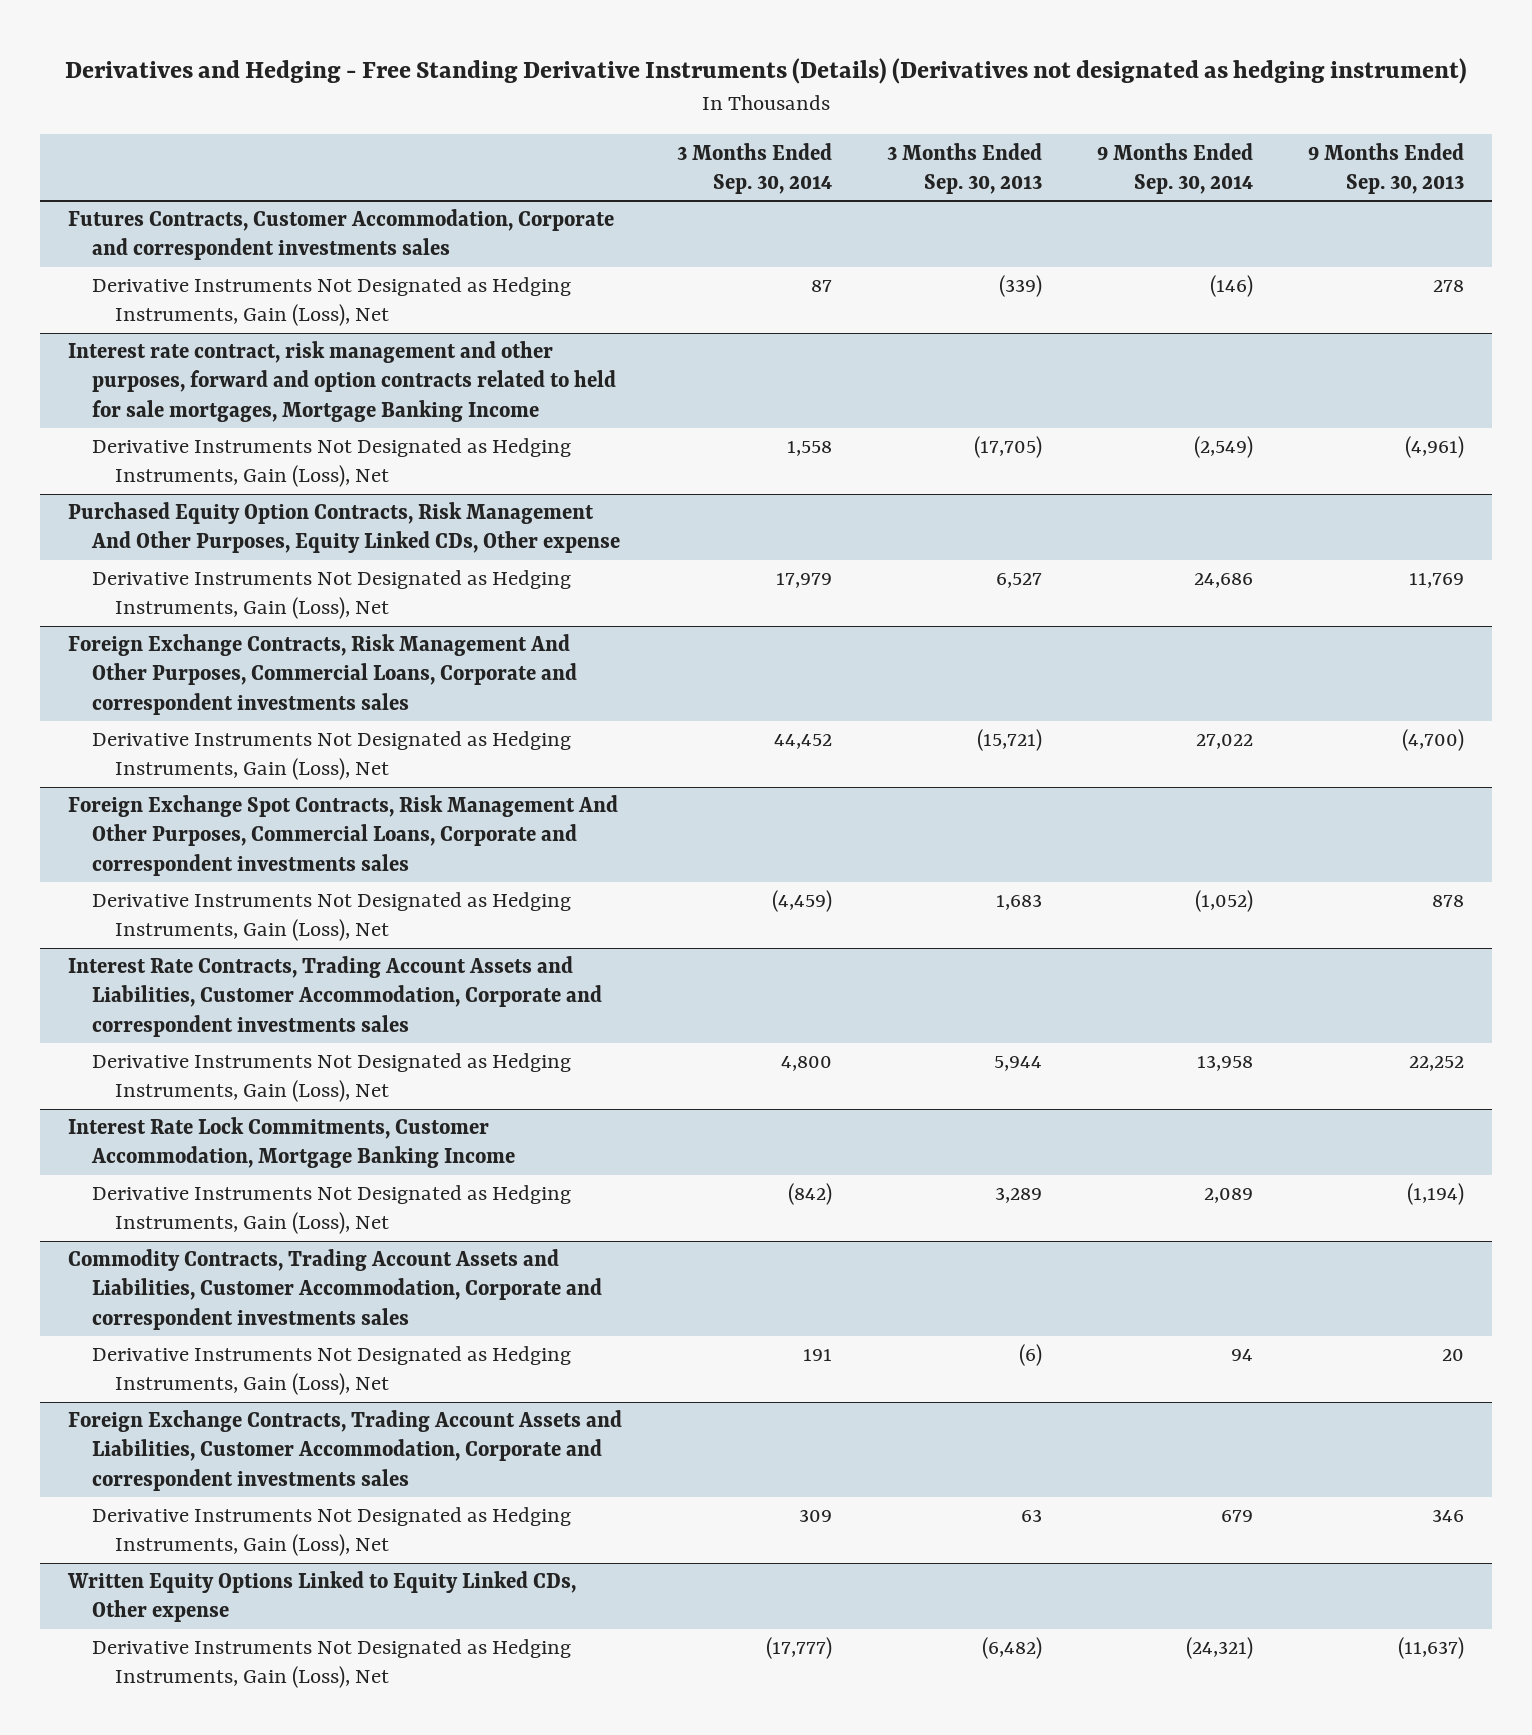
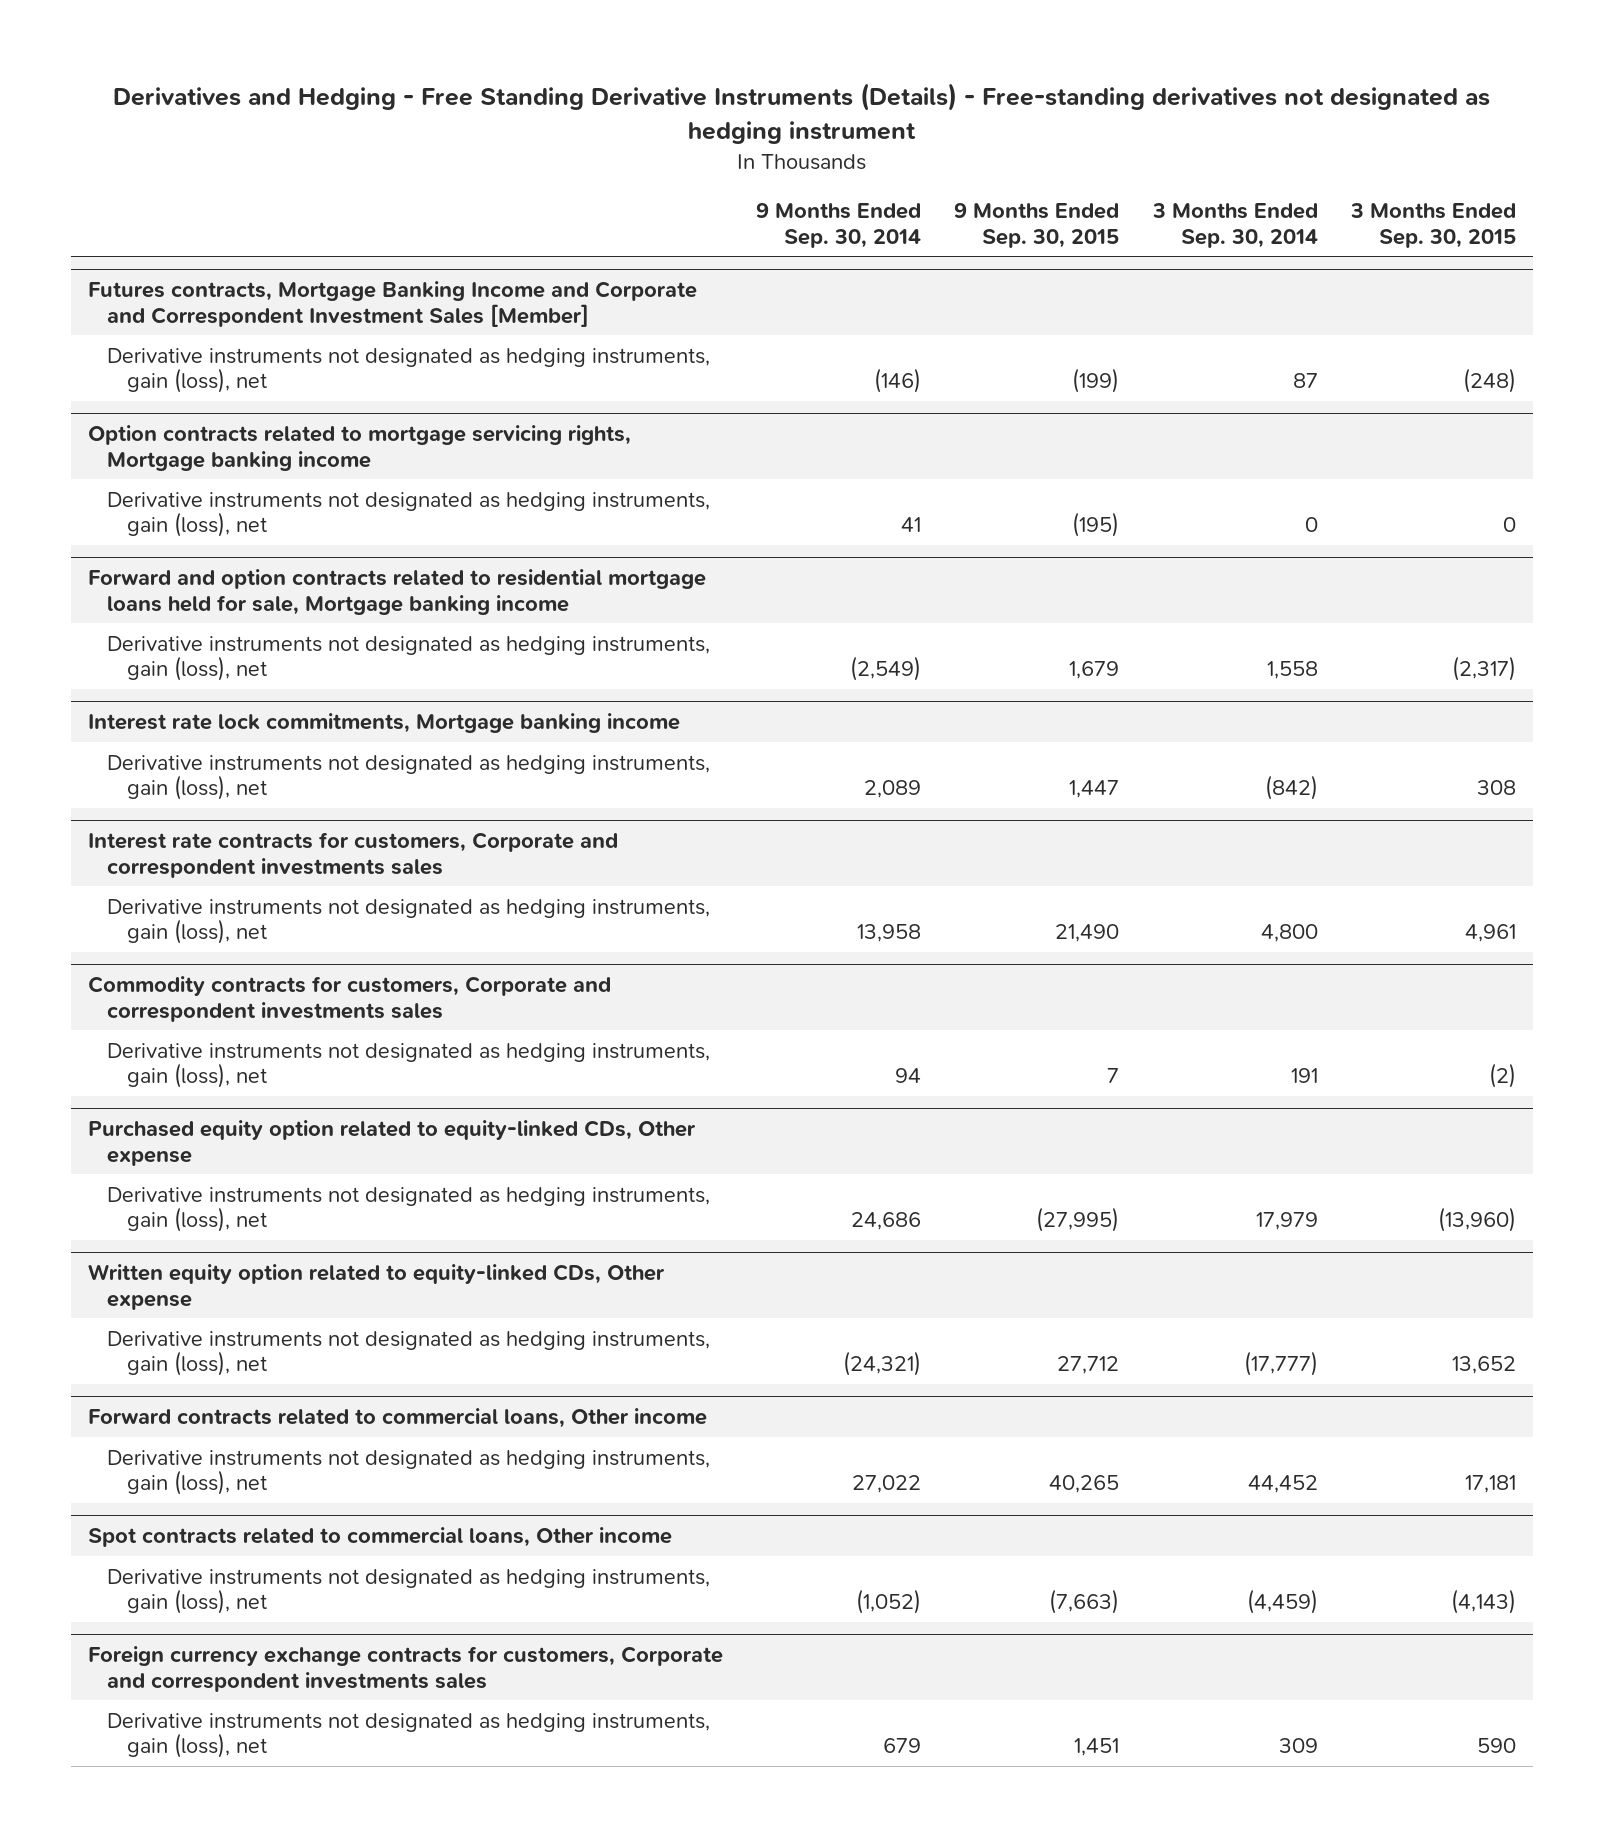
- Derivatives and Hedging - Free Standing Derivative Instruments (Details) (Derivatives not designated as hedging instrument)
+ Derivatives and Hedging - Free Standing Derivative Instruments (Details) - Free-standing derivatives not designated as hedging instrument
- | 3 Months Ended Sep. 30, 2014 | 3 Months Ended Sep. 30, 2013 | 9 Months Ended Sep. 30, 2014 | 9 Months Ended Sep. 30, 2013
+ | 9 Months Ended Sep. 30, 2014 | 9 Months Ended Sep. 30, 2015 | 3 Months Ended Sep. 30, 2014 | 3 Months Ended Sep. 30, 2015
- Futures Contracts, Customer Accommodation, Corporate and correspondent investments sales
- Derivative Instruments Not Designated as Hedging Instruments, Gain (Loss), Net | 87 | (339) | (146) | 278
- Interest rate contract, risk management and other purposes, forward and option contracts related to held for sale mortgages, Mortgage Banking Income
- Derivative Instruments Not Designated as Hedging Instruments, Gain (Loss), Net | 1,558 | (17,705) | (2,549) | (4,961)
- Purchased Equity Option Contracts, Risk Management And Other Purposes, Equity Linked CDs, Other expense
- Derivative Instruments Not Designated as Hedging Instruments, Gain (Loss), Net | 17,979 | 6,527 | 24,686 | 11,769
- Foreign Exchange Contracts, Risk Management And Other Purposes, Commercial Loans, Corporate and correspondent investments sales
- Derivative Instruments Not Designated as Hedging Instruments, Gain (Loss), Net | 44,452 | (15,721) | 27,022 | (4,700)
- Foreign Exchange Spot Contracts, Risk Management And Other Purposes, Commercial Loans, Corporate and correspondent investments sales
- Derivative Instruments Not Designated as Hedging Instruments, Gain (Loss), Net | (4,459) | 1,683 | (1,052) | 878
- Interest Rate Contracts, Trading Account Assets and Liabilities, Customer Accommodation, Corporate and correspondent investments sales
- Derivative Instruments Not Designated as Hedging Instruments, Gain (Loss), Net | 4,800 | 5,944 | 13,958 | 22,252
- Interest Rate Lock Commitments, Customer Accommodation, Mortgage Banking Income
- Derivative Instruments Not Designated as Hedging Instruments, Gain (Loss), Net | (842) | 3,289 | 2,089 | (1,194)
- Commodity Contracts, Trading Account Assets and Liabilities, Customer Accommodation, Corporate and correspondent investments sales
- Derivative Instruments Not Designated as Hedging Instruments, Gain (Loss), Net | 191 | (6) | 94 | 20
- Foreign Exchange Contracts, Trading Account Assets and Liabilities, Customer Accommodation, Corporate and correspondent investments sales
- Derivative Instruments Not Designated as Hedging Instruments, Gain (Loss), Net | 309 | 63 | 679 | 346
- Written Equity Options Linked to Equity Linked CDs, Other expense
- Derivative Instruments Not Designated as Hedging Instruments, Gain (Loss), Net | (17,777) | (6,482) | (24,321) | (11,637)
+ Futures contracts, Mortgage Banking Income and Corporate and Correspondent Investment Sales [Member]
+ Derivative instruments not designated as hedging instruments, gain (loss), net | (146) | (199) | 87 | (248)
+ Option contracts related to mortgage servicing rights, Mortgage banking income
+ Derivative instruments not designated as hedging instruments, gain (loss), net | 41 | (195) | 0 | 0
+ Forward and option contracts related to residential mortgage loans held for sale, Mortgage banking income
+ Derivative instruments not designated as hedging instruments, gain (loss), net | (2,549) | 1,679 | 1,558 | (2,317)
+ Interest rate lock commitments, Mortgage banking income
+ Derivative instruments not designated as hedging instruments, gain (loss), net | 2,089 | 1,447 | (842) | 308
+ Interest rate contracts for customers, Corporate and correspondent investments sales
+ Derivative instruments not designated as hedging instruments, gain (loss), net | 13,958 | 21,490 | 4,800 | 4,961
+ Commodity contracts for customers, Corporate and correspondent investments sales
+ Derivative instruments not designated as hedging instruments, gain (loss), net | 94 | 7 | 191 | (2)
+ Purchased equity option related to equity-linked CDs, Other expense
+ Derivative instruments not designated as hedging instruments, gain (loss), net | 24,686 | (27,995) | 17,979 | (13,960)
+ Written equity option related to equity-linked CDs, Other expense
+ Derivative instruments not designated as hedging instruments, gain (loss), net | (24,321) | 27,712 | (17,777) | 13,652
+ Forward contracts related to commercial loans, Other income
+ Derivative instruments not designated as hedging instruments, gain (loss), net | 27,022 | 40,265 | 44,452 | 17,181
+ Spot contracts related to commercial loans, Other income
+ Derivative instruments not designated as hedging instruments, gain (loss), net | (1,052) | (7,663) | (4,459) | (4,143)
+ Foreign currency exchange contracts for customers, Corporate and correspondent investments sales
+ Derivative instruments not designated as hedging instruments, gain (loss), net | 679 | 1,451 | 309 | 590

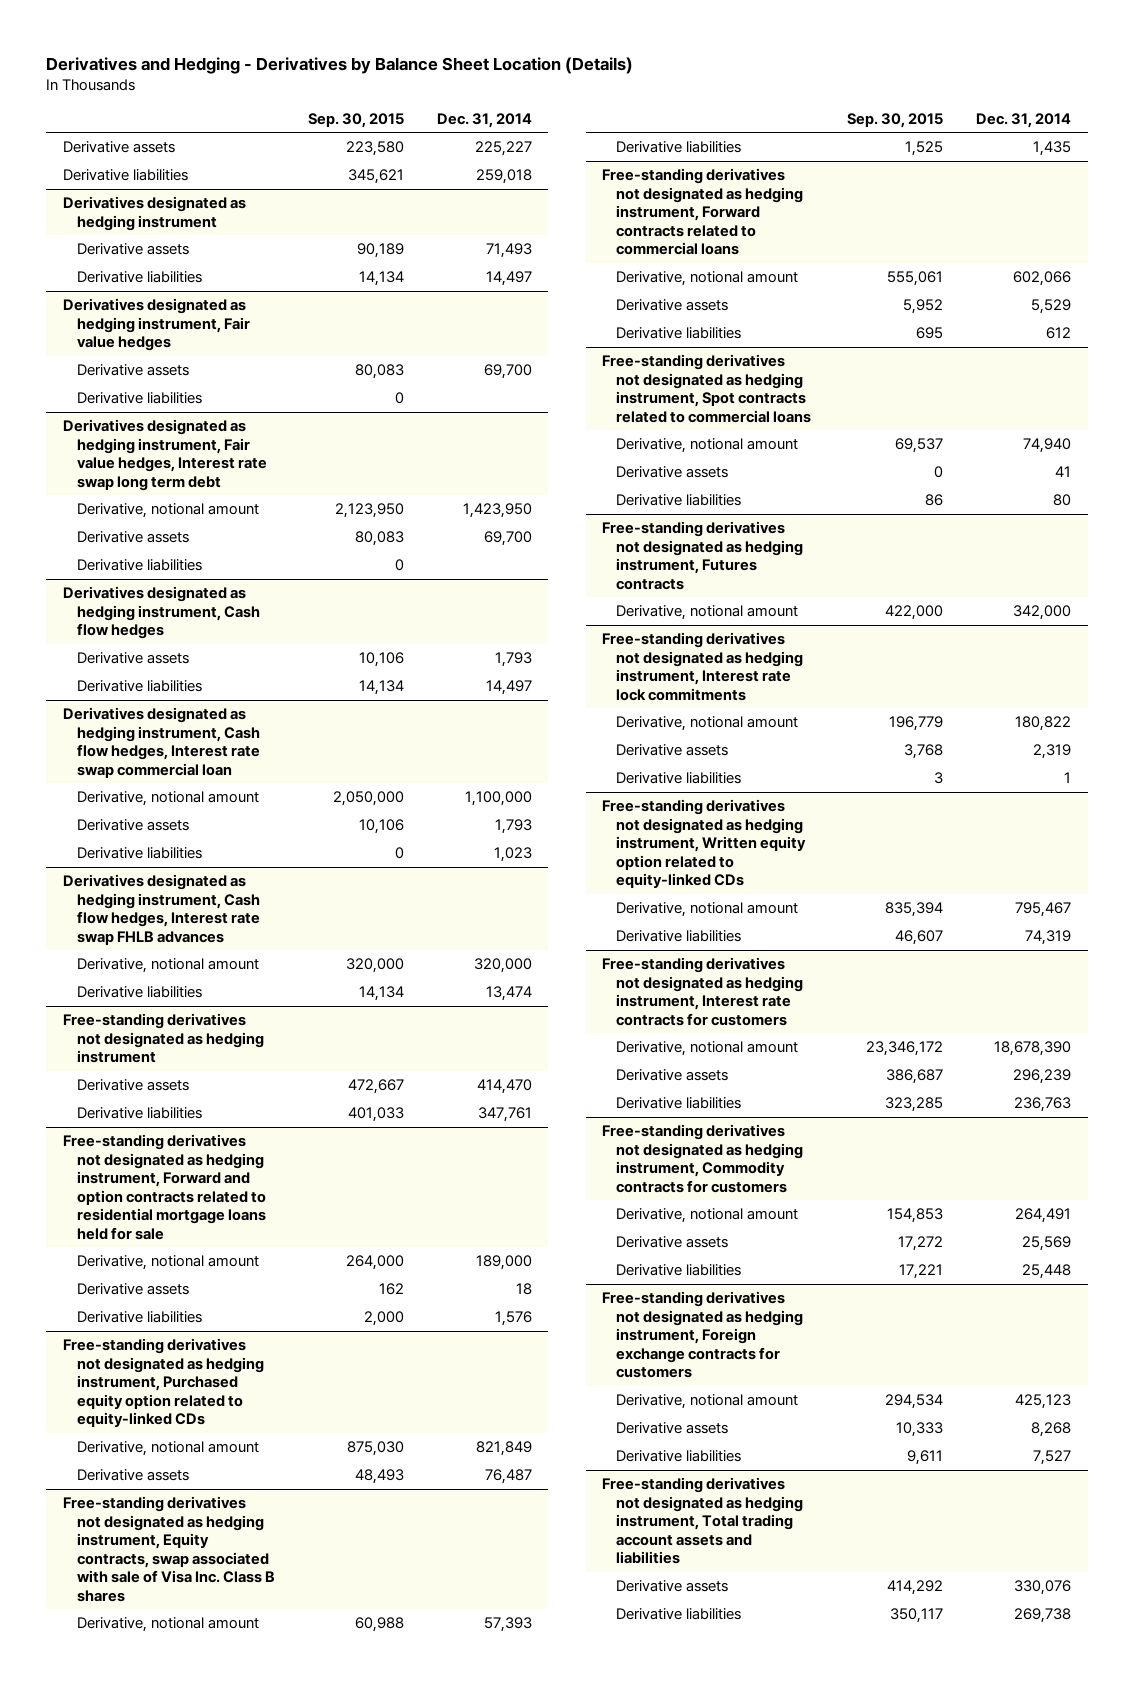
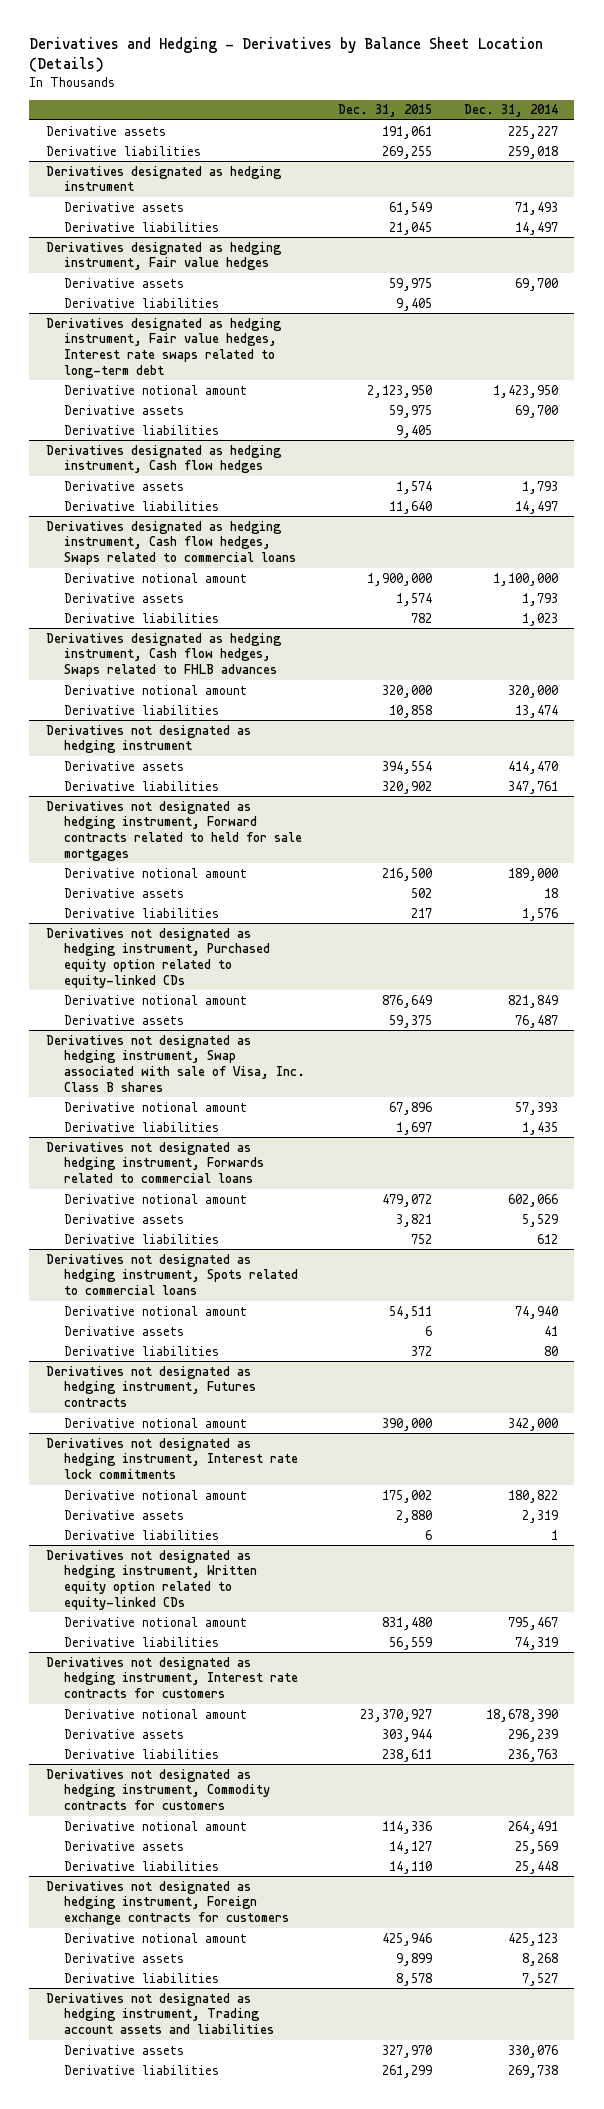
- | Sep. 30, 2015 | Dec. 31, 2014
+ | Dec. 31, 2015 | Dec. 31, 2014
- Derivatives designated as hedging instrument, Fair value hedges, Interest rate swap long term debt
- Derivative, notional amount | 2,123,950 | 1,423,950
+ Derivatives designated as hedging instrument, Fair value hedges, Interest rate swaps related to long-term debt
+ Derivative notional amount | 2,123,950 | 1,423,950
- Derivatives designated as hedging instrument, Cash flow hedges, Interest rate swap commercial loan
- Derivative, notional amount | 2,050,000 | 1,100,000
+ Derivatives designated as hedging instrument, Cash flow hedges, Swaps related to commercial loans
+ Derivative notional amount | 1,900,000 | 1,100,000
- Derivatives designated as hedging instrument, Cash flow hedges, Interest rate swap FHLB advances
- Derivative, notional amount | 320,000 | 320,000
+ Derivatives designated as hedging instrument, Cash flow hedges, Swaps related to FHLB advances
+ Derivative notional amount | 320,000 | 320,000
- Free-standing derivatives not designated as hedging instrument
+ Derivatives not designated as hedging instrument
- Free-standing derivatives not designated as hedging instrument, Forward and option contracts related to residential mortgage loans held for sale
- Derivative, notional amount | 264,000 | 189,000
+ Derivatives not designated as hedging instrument, Forward contracts related to held for sale mortgages
+ Derivative notional amount | 216,500 | 189,000
- Free-standing derivatives not designated as hedging instrument, Purchased equity option related to equity-linked CDs
- Derivative, notional amount | 875,030 | 821,849
+ Derivatives not designated as hedging instrument, Purchased equity option related to equity-linked CDs
+ Derivative notional amount | 876,649 | 821,849
- Free-standing derivatives not designated as hedging instrument, Equity contracts, swap associated with sale of Visa Inc. Class B shares
- Derivative, notional amount | 60,988 | 57,393
+ Derivatives not designated as hedging instrument, Swap associated with sale of Visa, Inc. Class B shares
+ Derivative notional amount | 67,896 | 57,393
- Free-standing derivatives not designated as hedging instrument, Forward contracts related to commercial loans
- Derivative, notional amount | 555,061 | 602,066
+ Derivatives not designated as hedging instrument, Forwards related to commercial loans
+ Derivative notional amount | 479,072 | 602,066
- Free-standing derivatives not designated as hedging instrument, Spot contracts related to commercial loans
- Derivative, notional amount | 69,537 | 74,940
+ Derivatives not designated as hedging instrument, Spots related to commercial loans
+ Derivative notional amount | 54,511 | 74,940
- Free-standing derivatives not designated as hedging instrument, Futures contracts
- Derivative, notional amount | 422,000 | 342,000
- Free-standing derivatives not designated as hedging instrument, Interest rate lock commitments
- Derivative, notional amount | 196,779 | 180,822
+ Derivatives not designated as hedging instrument, Futures contracts
+ Derivative notional amount | 390,000 | 342,000
+ Derivatives not designated as hedging instrument, Interest rate lock commitments
+ Derivative notional amount | 175,002 | 180,822
- Free-standing derivatives not designated as hedging instrument, Written equity option related to equity-linked CDs
- Derivative, notional amount | 835,394 | 795,467
+ Derivatives not designated as hedging instrument, Written equity option related to equity-linked CDs
+ Derivative notional amount | 831,480 | 795,467
- Free-standing derivatives not designated as hedging instrument, Interest rate contracts for customers
- Derivative, notional amount | 23,346,172 | 18,678,390
+ Derivatives not designated as hedging instrument, Interest rate contracts for customers
+ Derivative notional amount | 23,370,927 | 18,678,390
- Free-standing derivatives not designated as hedging instrument, Commodity contracts for customers
- Derivative, notional amount | 154,853 | 264,491
+ Derivatives not designated as hedging instrument, Commodity contracts for customers
+ Derivative notional amount | 114,336 | 264,491
- Free-standing derivatives not designated as hedging instrument, Foreign exchange contracts for customers
- Derivative, notional amount | 294,534 | 425,123
+ Derivatives not designated as hedging instrument, Foreign exchange contracts for customers
+ Derivative notional amount | 425,946 | 425,123
- Free-standing derivatives not designated as hedging instrument, Total trading account assets and liabilities
+ Derivatives not designated as hedging instrument, Trading account assets and liabilities

